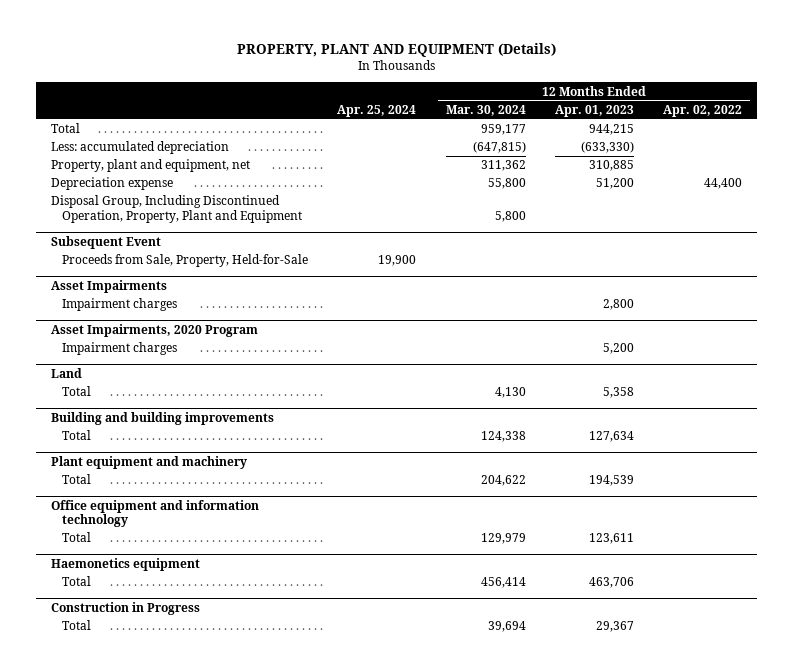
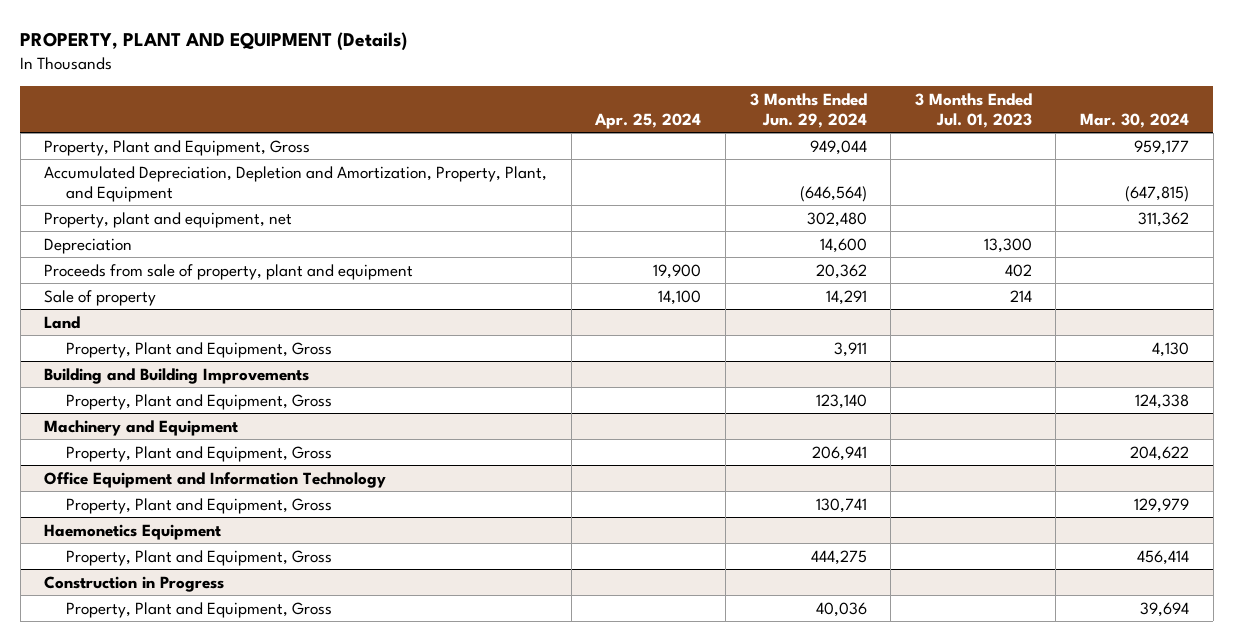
- | Apr. 25, 2024 | 12 Months Ended Mar. 30, 2024 | 12 Months Ended Apr. 01, 2023 | 12 Months Ended Apr. 02, 2022
+ | Apr. 25, 2024 | 3 Months Ended Jun. 29, 2024 | 3 Months Ended Jul. 01, 2023 | Mar. 30, 2024
- Total | | 959,177 | 944,215 |
- Less: accumulated depreciation | | (647,815) | (633,330) |
+ Property, Plant and Equipment, Gross | | 949,044 | | 959,177
+ Accumulated Depreciation, Depletion and Amortization, Property, Plant, and Equipment | | (646,564) | | (647,815)
- Depreciation expense | | 55,800 | 51,200 | 44,400
- Disposal Group, Including Discontinued Operation, Property, Plant and Equipment | | 5,800 | |
- Subsequent Event
- Proceeds from Sale, Property, Held-for-Sale | 19,900 | | |
- Asset Impairments
- Impairment charges | | | 2,800 |
- Asset Impairments, 2020 Program
- Impairment charges | | | 5,200 |
+ Depreciation | | 14,600 | 13,300 |
+ Proceeds from sale of property, plant and equipment | 19,900 | 20,362 | 402 |
+ Sale of property | 14,100 | 14,291 | 214 |
@ Land
- Total | | 4,130 | 5,358 |
- Building and building improvements
- Total | | 124,338 | 127,634 |
- Plant equipment and machinery
- Total | | 204,622 | 194,539 |
- Office equipment and information technology
- Total | | 129,979 | 123,611 |
- Haemonetics equipment
- Total | | 456,414 | 463,706 |
@ Land
+ Property, Plant and Equipment, Gross | | 3,911 | | 4,130
+ Building and Building Improvements
+ Property, Plant and Equipment, Gross | | 123,140 | | 124,338
+ Machinery and Equipment
+ Property, Plant and Equipment, Gross | | 206,941 | | 204,622
+ Office Equipment and Information Technology
+ Property, Plant and Equipment, Gross | | 130,741 | | 129,979
+ Haemonetics Equipment
+ Property, Plant and Equipment, Gross | | 444,275 | | 456,414
@ Construction in Progress
- Total | | 39,694 | 29,367 |
+ Property, Plant and Equipment, Gross | | 40,036 | | 39,694

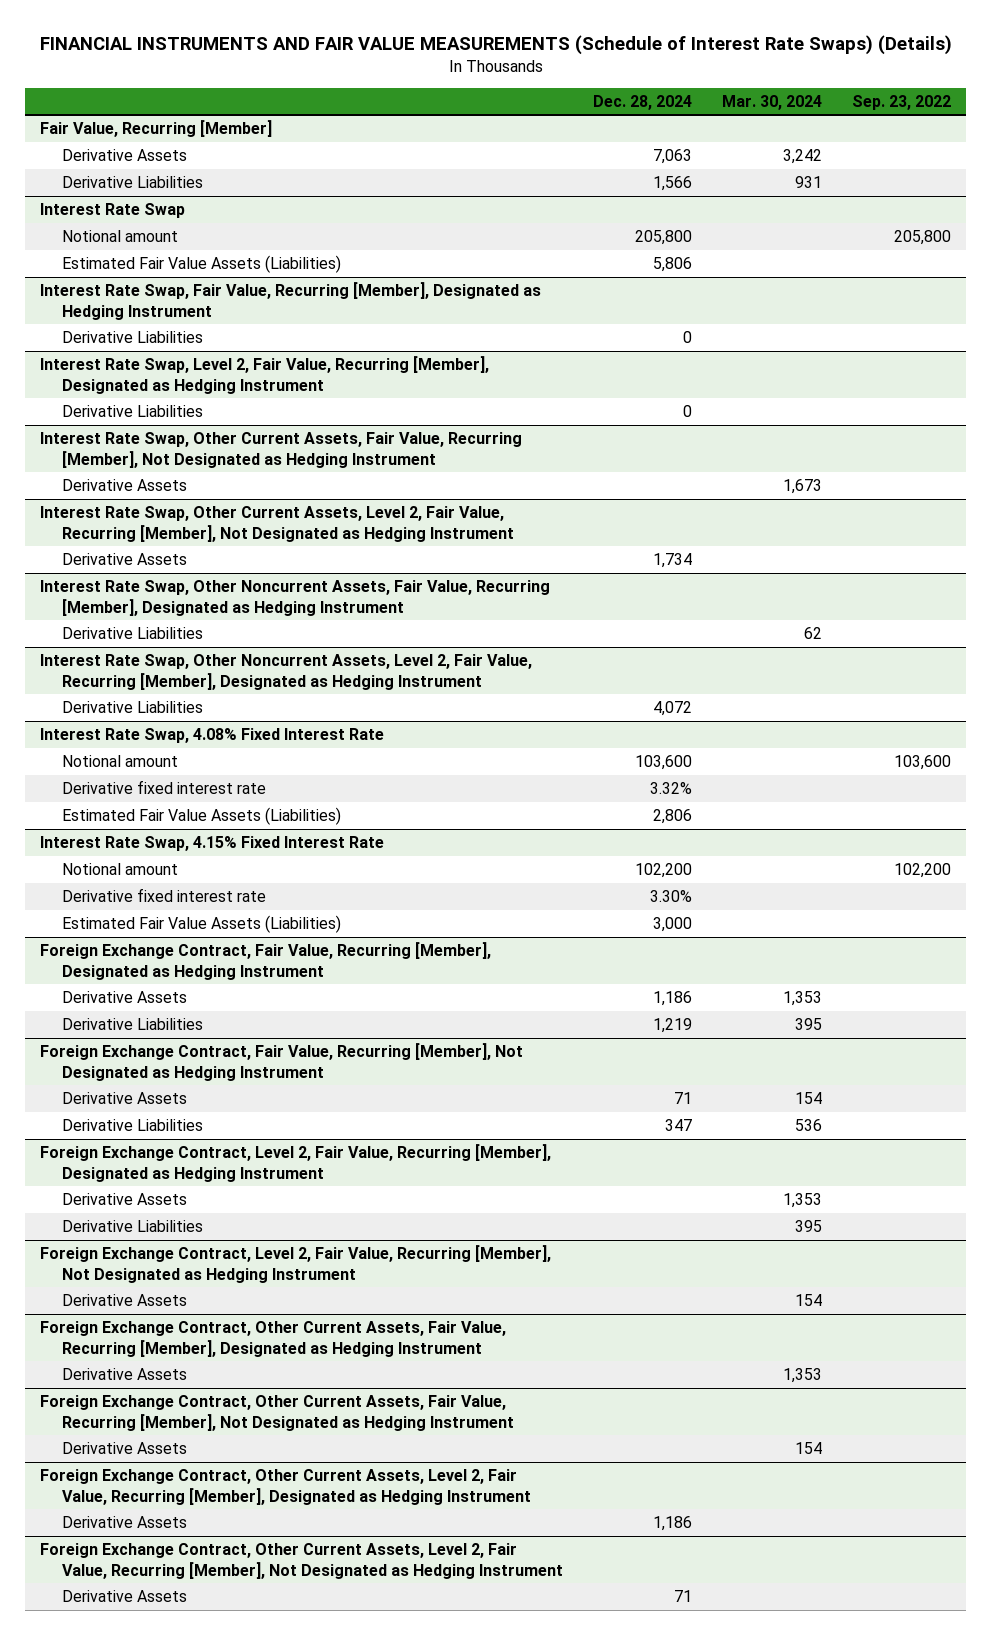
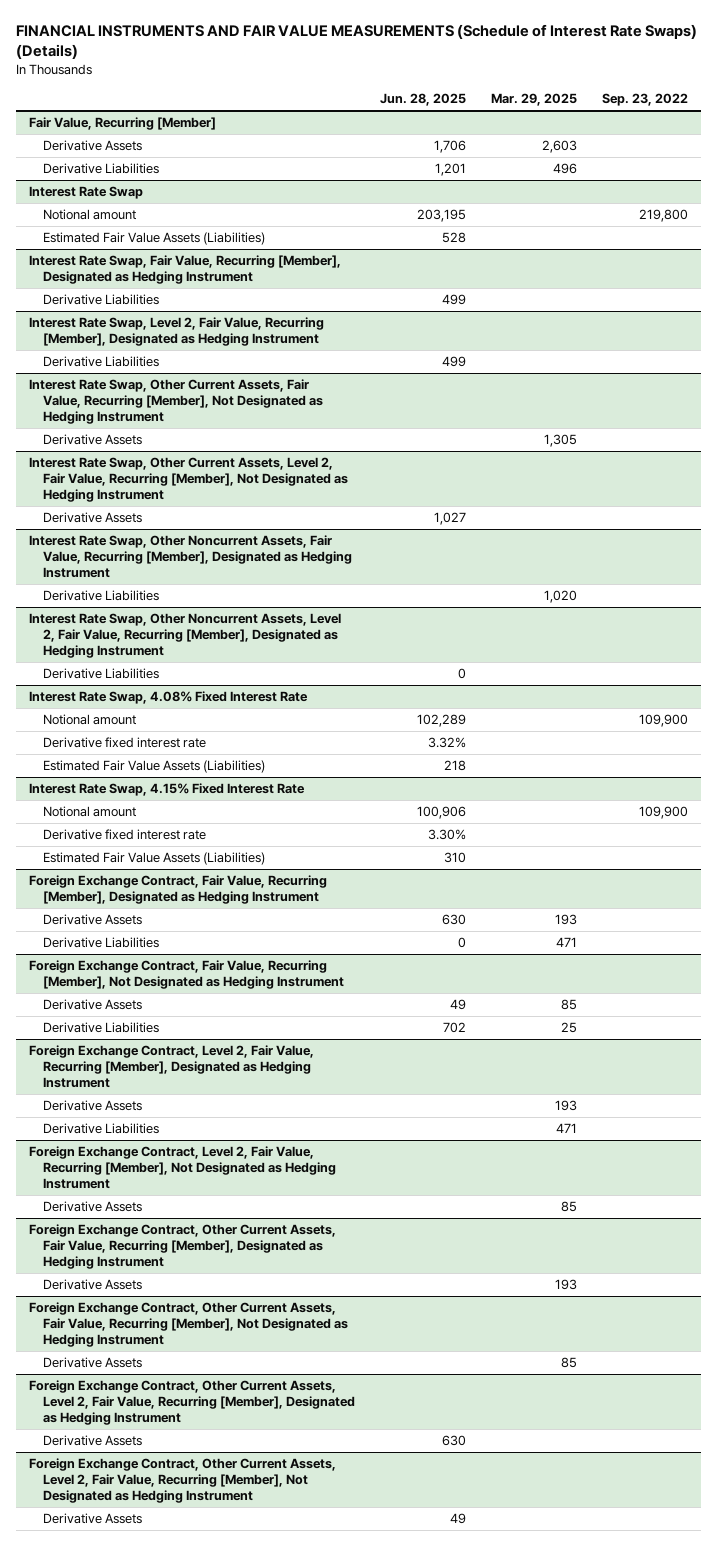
- | Dec. 28, 2024 | Mar. 30, 2024 | Sep. 23, 2022
+ | Jun. 28, 2025 | Mar. 29, 2025 | Sep. 23, 2022
@ Interest Rate Swap
- Notional amount | 205,800 | | 205,800
+ Notional amount | 203,195 | | 219,800
@ Interest Rate Swap, 4.08% Fixed Interest Rate
- Notional amount | 103,600 | | 103,600
+ Notional amount | 102,289 | | 109,900
@ Interest Rate Swap, 4.15% Fixed Interest Rate
- Notional amount | 102,200 | | 102,200
+ Notional amount | 100,906 | | 109,900

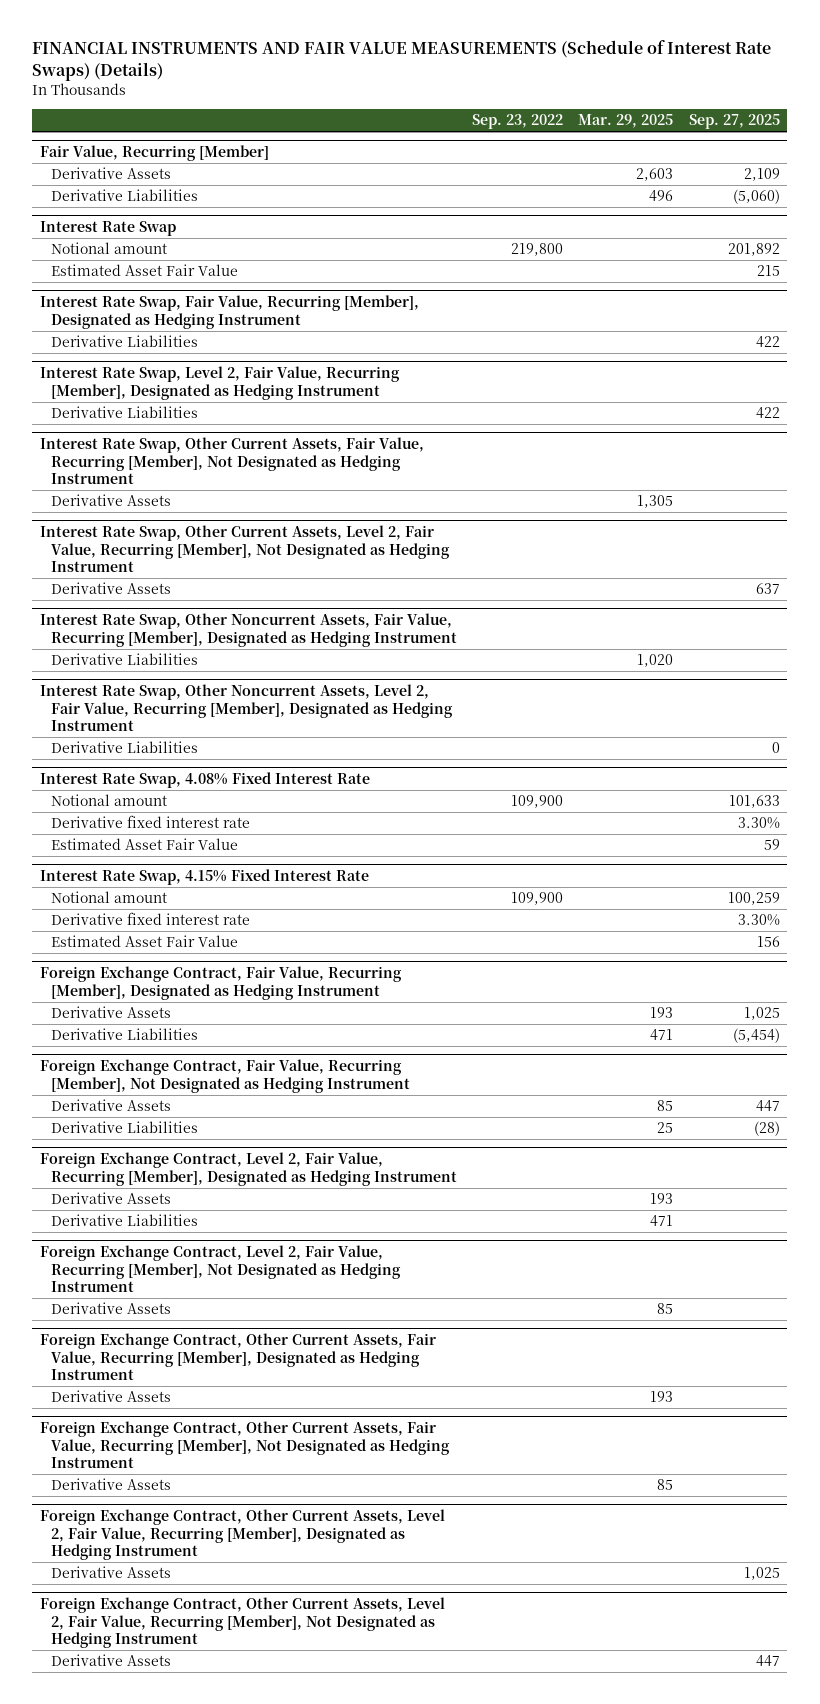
- | Jun. 28, 2025 | Mar. 29, 2025 | Sep. 23, 2022
+ | Sep. 23, 2022 | Mar. 29, 2025 | Sep. 27, 2025
@ Interest Rate Swap
- Estimated Fair Value Assets (Liabilities) | 528 | |
+ Estimated Asset Fair Value | | | 215
@ Interest Rate Swap, 4.08% Fixed Interest Rate
- Estimated Fair Value Assets (Liabilities) | 218 | |
+ Estimated Asset Fair Value | | | 59
@ Interest Rate Swap, 4.15% Fixed Interest Rate
- Estimated Fair Value Assets (Liabilities) | 310 | |
+ Estimated Asset Fair Value | | | 156

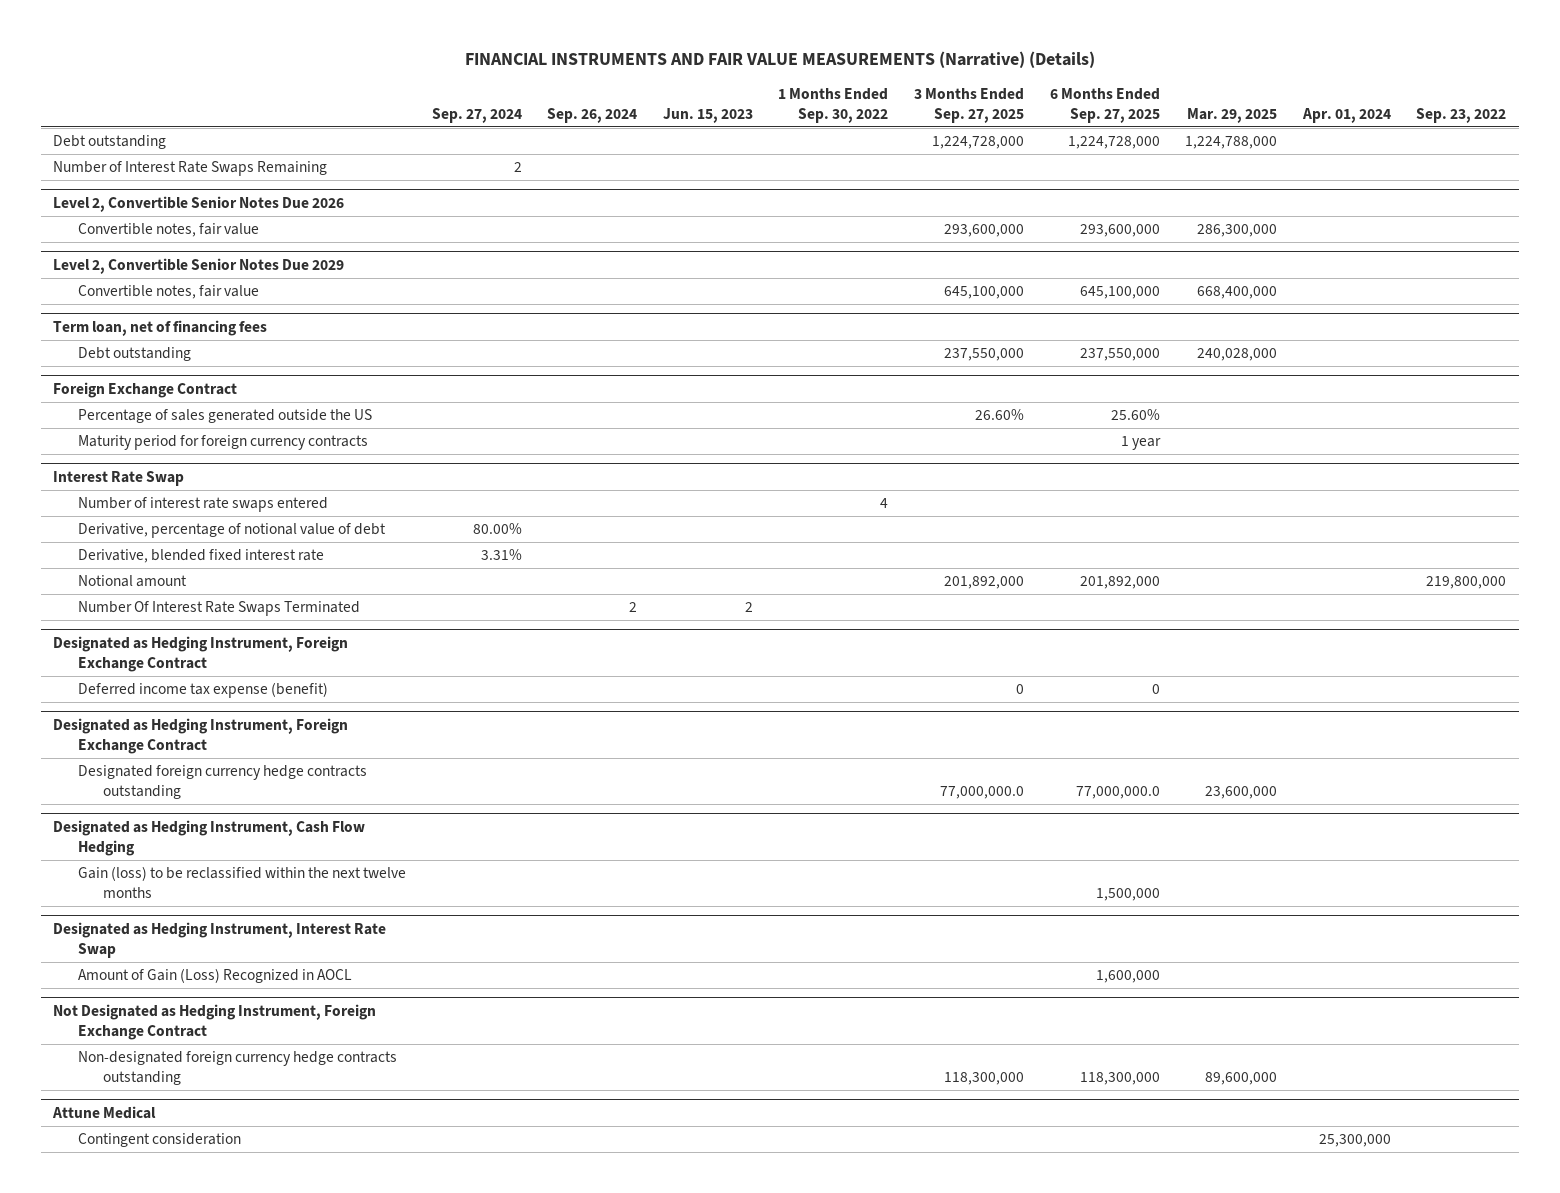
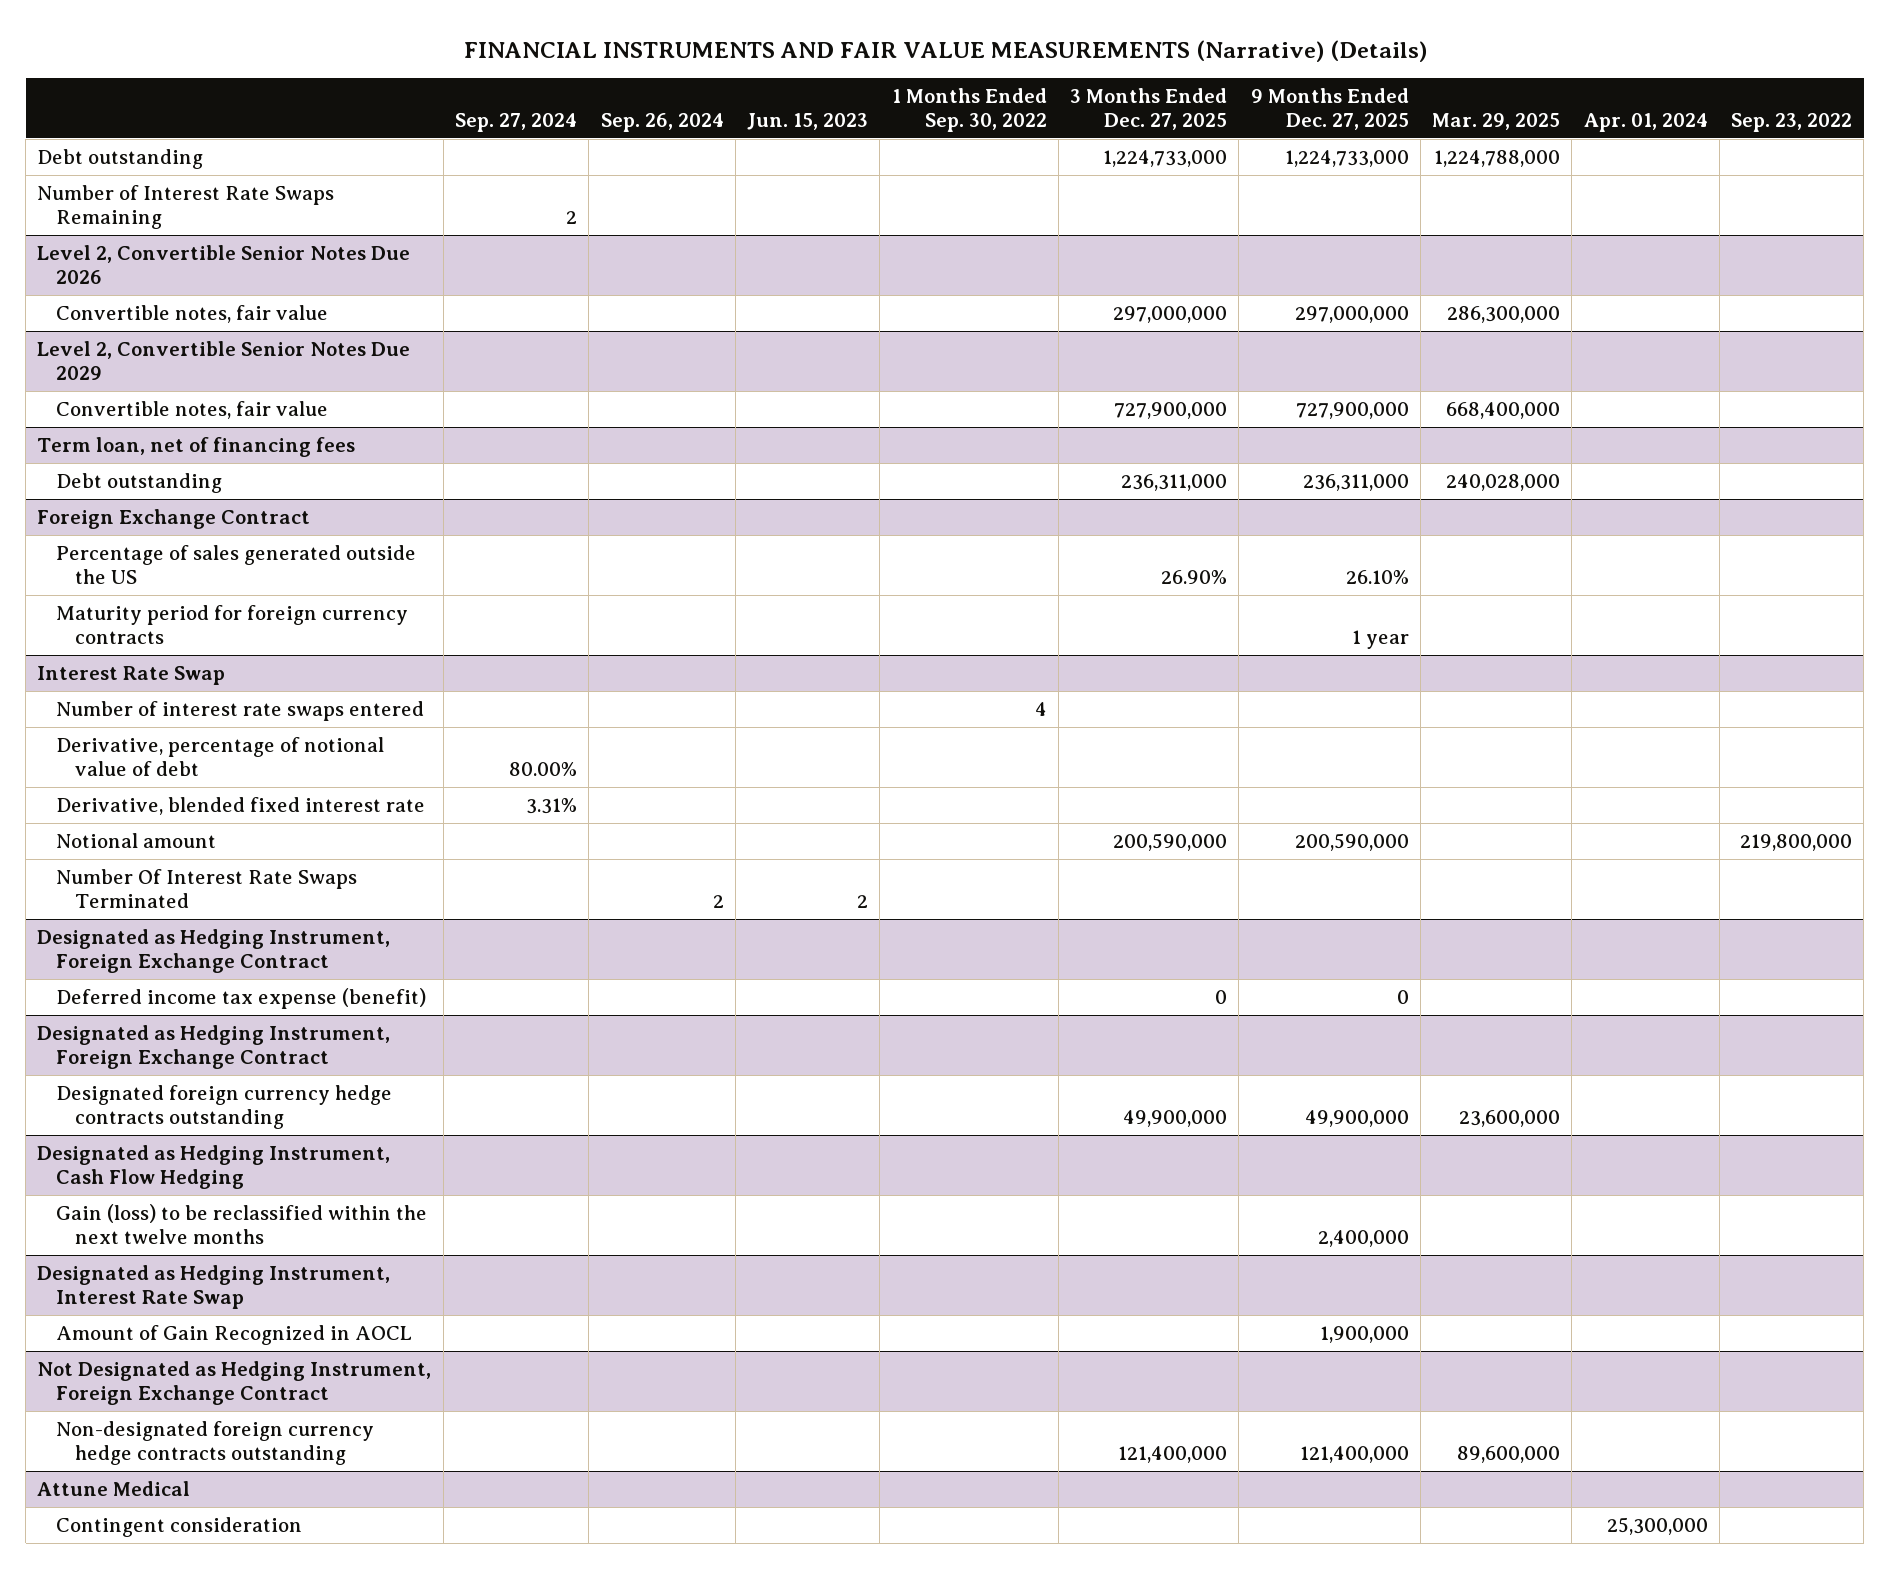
- | Sep. 27, 2024 | Sep. 26, 2024 | Jun. 15, 2023 | 1 Months Ended Sep. 30, 2022 | 3 Months Ended Sep. 27, 2025 | 6 Months Ended Sep. 27, 2025 | Mar. 29, 2025 | Apr. 01, 2024 | Sep. 23, 2022
+ | Sep. 27, 2024 | Sep. 26, 2024 | Jun. 15, 2023 | 1 Months Ended Sep. 30, 2022 | 3 Months Ended Dec. 27, 2025 | 9 Months Ended Dec. 27, 2025 | Mar. 29, 2025 | Apr. 01, 2024 | Sep. 23, 2022
@ Designated as Hedging Instrument, Interest Rate Swap
- Amount of Gain (Loss) Recognized in AOCL | | | | | | 1,600,000 | | |
+ Amount of Gain Recognized in AOCL | | | | | | 1,900,000 | | |

